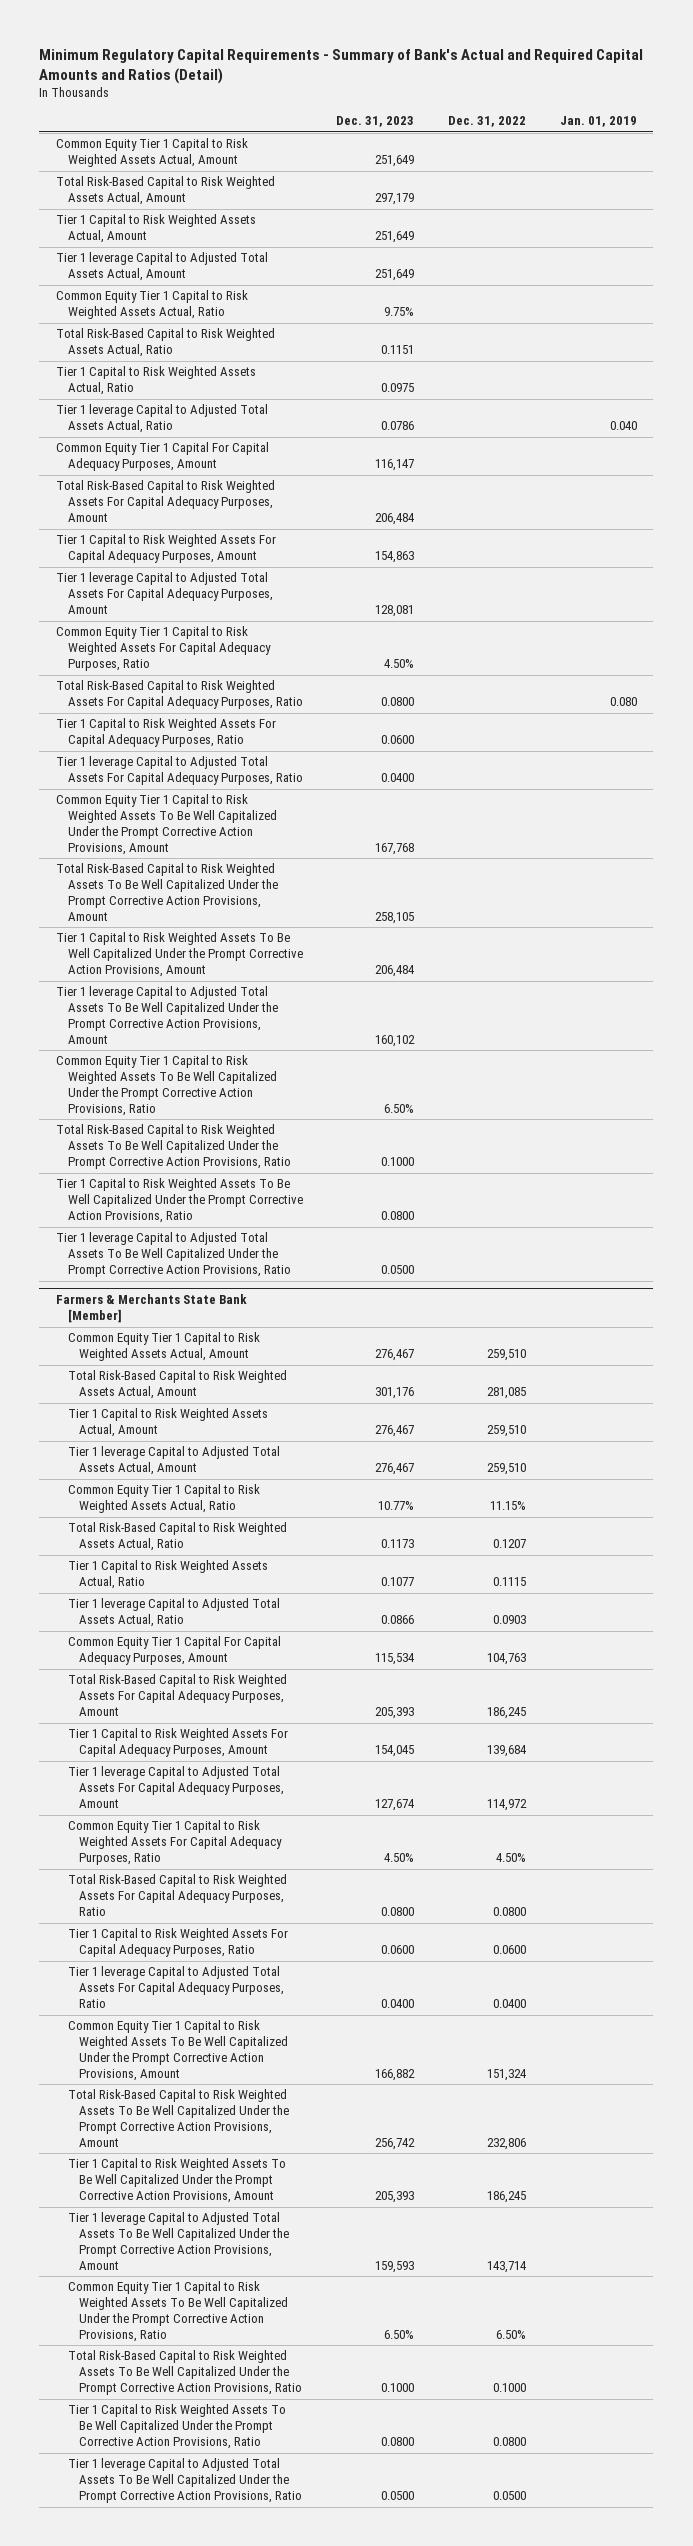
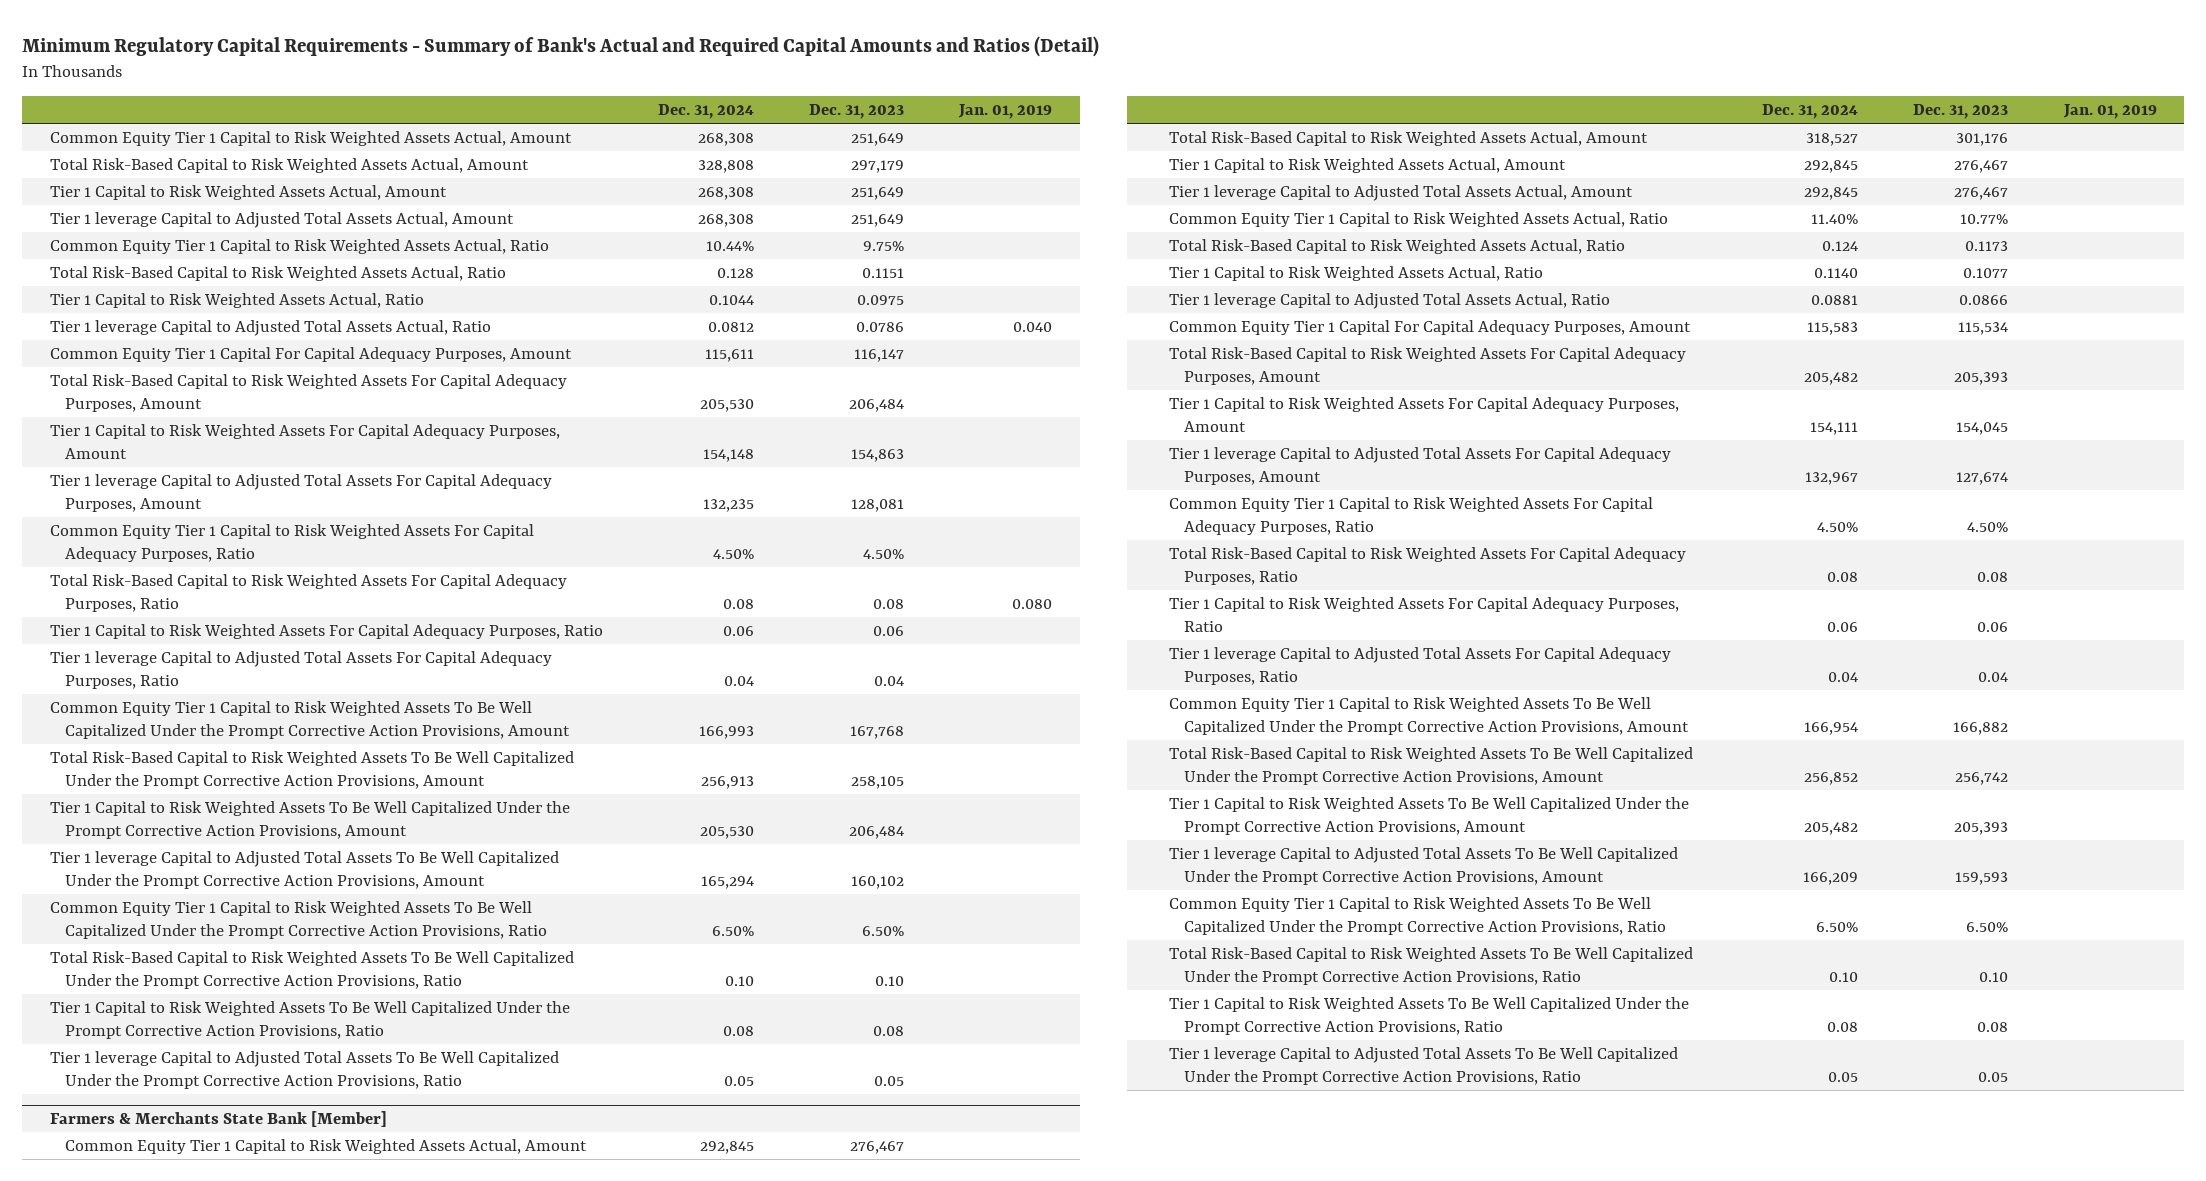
- | Dec. 31, 2023 | Dec. 31, 2022 | Jan. 01, 2019
+ | Dec. 31, 2024 | Dec. 31, 2023 | Jan. 01, 2019
- Total Risk-Based Capital to Risk Weighted Assets For Capital Adequacy Purposes, Ratio | 0.0800 | | 0.080
- Tier 1 Capital to Risk Weighted Assets For Capital Adequacy Purposes, Ratio | 0.0600 | |
- Tier 1 leverage Capital to Adjusted Total Assets For Capital Adequacy Purposes, Ratio | 0.0400 | |
+ Total Risk-Based Capital to Risk Weighted Assets For Capital Adequacy Purposes, Ratio | 0.08 | 0.08 | 0.080
+ Tier 1 Capital to Risk Weighted Assets For Capital Adequacy Purposes, Ratio | 0.06 | 0.06 |
+ Tier 1 leverage Capital to Adjusted Total Assets For Capital Adequacy Purposes, Ratio | 0.04 | 0.04 |
- Total Risk-Based Capital to Risk Weighted Assets To Be Well Capitalized Under the Prompt Corrective Action Provisions, Ratio | 0.1000 | |
- Tier 1 Capital to Risk Weighted Assets To Be Well Capitalized Under the Prompt Corrective Action Provisions, Ratio | 0.0800 | |
- Tier 1 leverage Capital to Adjusted Total Assets To Be Well Capitalized Under the Prompt Corrective Action Provisions, Ratio | 0.0500 | |
+ Total Risk-Based Capital to Risk Weighted Assets To Be Well Capitalized Under the Prompt Corrective Action Provisions, Ratio | 0.10 | 0.10 |
+ Tier 1 Capital to Risk Weighted Assets To Be Well Capitalized Under the Prompt Corrective Action Provisions, Ratio | 0.08 | 0.08 |
+ Tier 1 leverage Capital to Adjusted Total Assets To Be Well Capitalized Under the Prompt Corrective Action Provisions, Ratio | 0.05 | 0.05 |
@ Farmers & Merchants State Bank [Member]
- Total Risk-Based Capital to Risk Weighted Assets For Capital Adequacy Purposes, Ratio | 0.0800 | 0.0800 |
- Tier 1 Capital to Risk Weighted Assets For Capital Adequacy Purposes, Ratio | 0.0600 | 0.0600 |
- Tier 1 leverage Capital to Adjusted Total Assets For Capital Adequacy Purposes, Ratio | 0.0400 | 0.0400 |
+ Total Risk-Based Capital to Risk Weighted Assets For Capital Adequacy Purposes, Ratio | 0.08 | 0.08 |
+ Tier 1 Capital to Risk Weighted Assets For Capital Adequacy Purposes, Ratio | 0.06 | 0.06 |
+ Tier 1 leverage Capital to Adjusted Total Assets For Capital Adequacy Purposes, Ratio | 0.04 | 0.04 |
- Total Risk-Based Capital to Risk Weighted Assets To Be Well Capitalized Under the Prompt Corrective Action Provisions, Ratio | 0.1000 | 0.1000 |
- Tier 1 Capital to Risk Weighted Assets To Be Well Capitalized Under the Prompt Corrective Action Provisions, Ratio | 0.0800 | 0.0800 |
- Tier 1 leverage Capital to Adjusted Total Assets To Be Well Capitalized Under the Prompt Corrective Action Provisions, Ratio | 0.0500 | 0.0500 |
+ Total Risk-Based Capital to Risk Weighted Assets To Be Well Capitalized Under the Prompt Corrective Action Provisions, Ratio | 0.10 | 0.10 |
+ Tier 1 Capital to Risk Weighted Assets To Be Well Capitalized Under the Prompt Corrective Action Provisions, Ratio | 0.08 | 0.08 |
+ Tier 1 leverage Capital to Adjusted Total Assets To Be Well Capitalized Under the Prompt Corrective Action Provisions, Ratio | 0.05 | 0.05 |

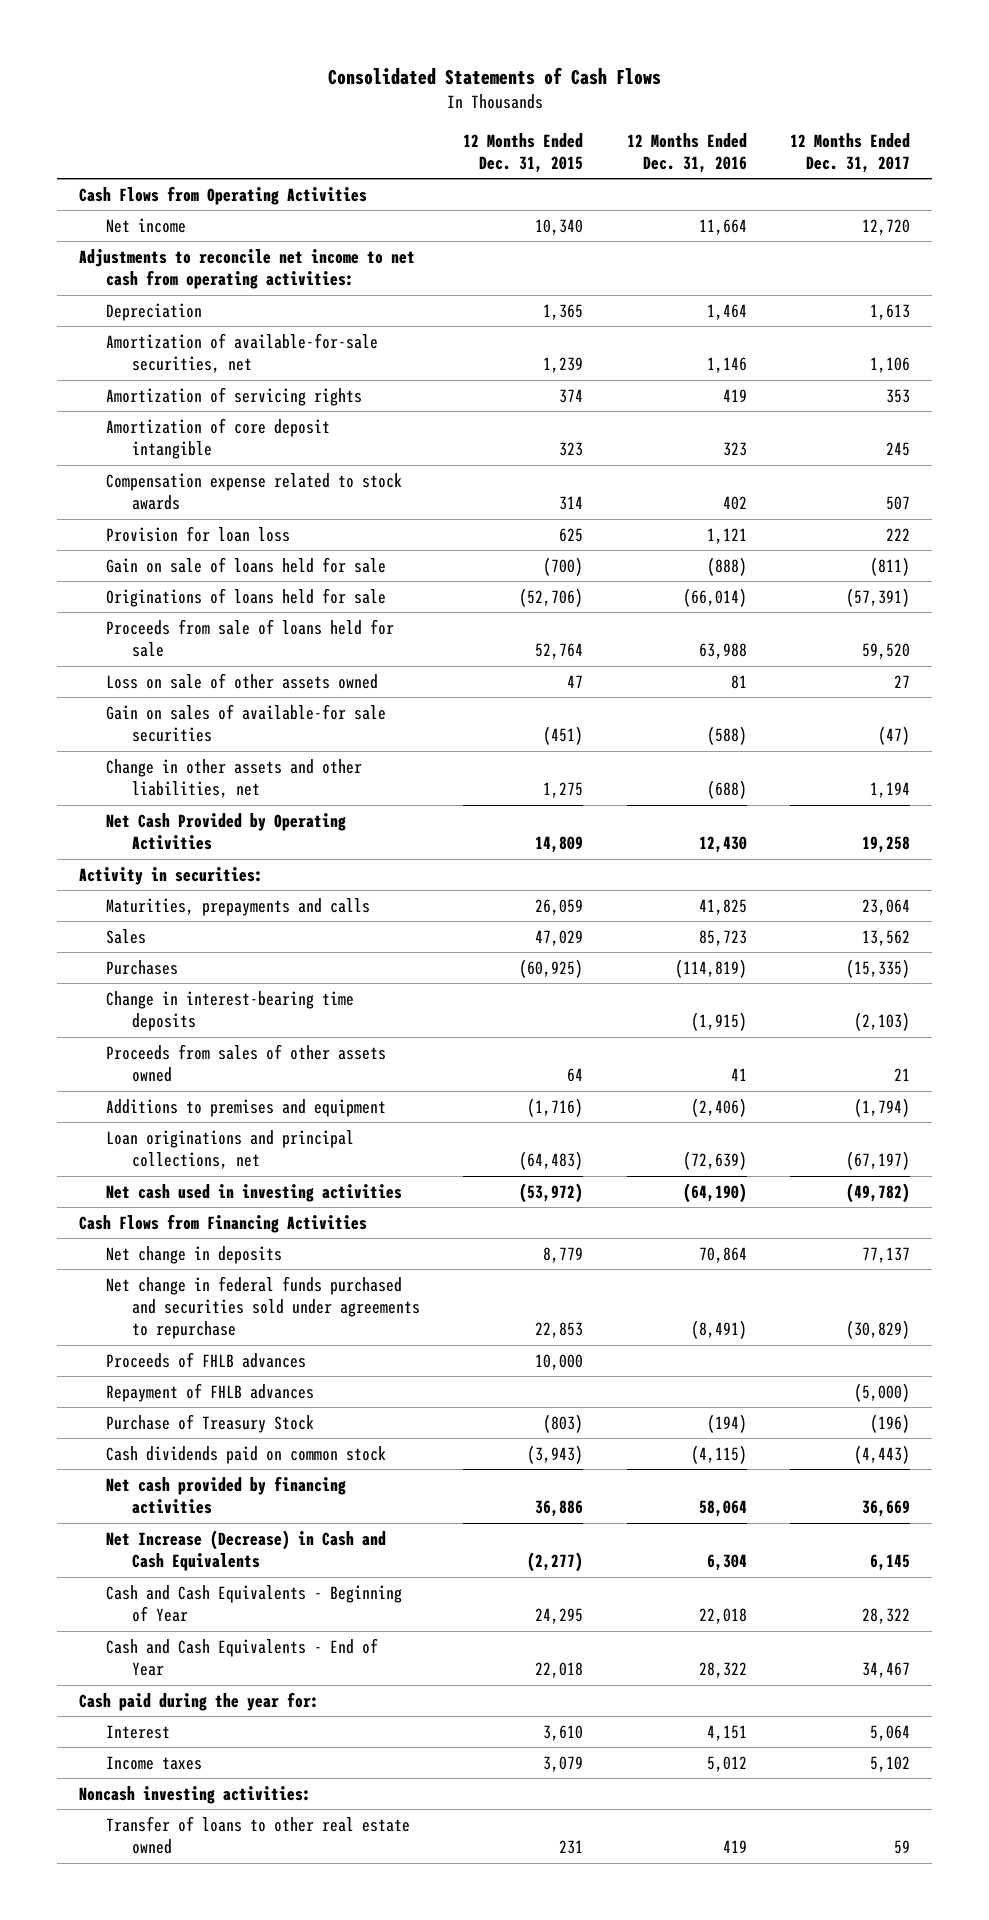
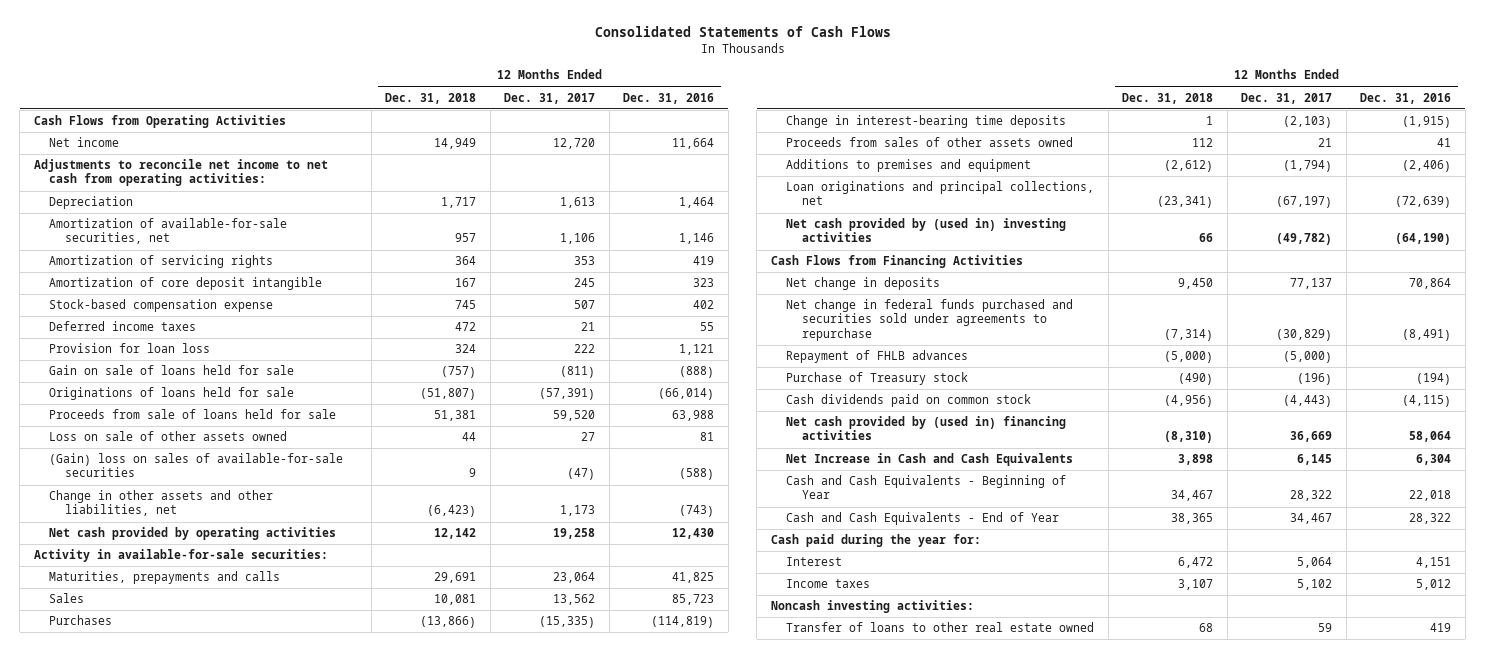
- | 12 Months Ended Dec. 31, 2015 | 12 Months Ended Dec. 31, 2016 | 12 Months Ended Dec. 31, 2017
+ | 12 Months Ended Dec. 31, 2018 | 12 Months Ended Dec. 31, 2017 | 12 Months Ended Dec. 31, 2016
- Compensation expense related to stock awards | 314 | 402 | 507
+ Stock-based compensation expense | 745 | 507 | 402
+ Deferred income taxes | 472 | 21 | 55
- Gain on sales of available-for sale securities | (451) | (588) | (47)
- Change in other assets and other liabilities, net | 1,275 | (688) | 1,194
- Net Cash Provided by Operating Activities | 14,809 | 12,430 | 19,258
- Activity in securities:
+ (Gain) loss on sales of available-for-sale securities | 9 | (47) | (588)
+ Change in other assets and other liabilities, net | (6,423) | 1,173 | (743)
+ Net cash provided by operating activities | 12,142 | 19,258 | 12,430
+ Activity in available-for-sale securities:
- Net cash used in investing activities | (53,972) | (64,190) | (49,782)
+ Net cash provided by (used in) investing activities | 66 | (49,782) | (64,190)
- Proceeds of FHLB advances | 10,000 | |
- Purchase of Treasury Stock | (803) | (194) | (196)
+ Purchase of Treasury stock | (490) | (196) | (194)
- Net cash provided by financing activities | 36,886 | 58,064 | 36,669
- Net Increase (Decrease) in Cash and Cash Equivalents | (2,277) | 6,304 | 6,145
+ Net cash provided by (used in) financing activities | (8,310) | 36,669 | 58,064
+ Net Increase in Cash and Cash Equivalents | 3,898 | 6,145 | 6,304

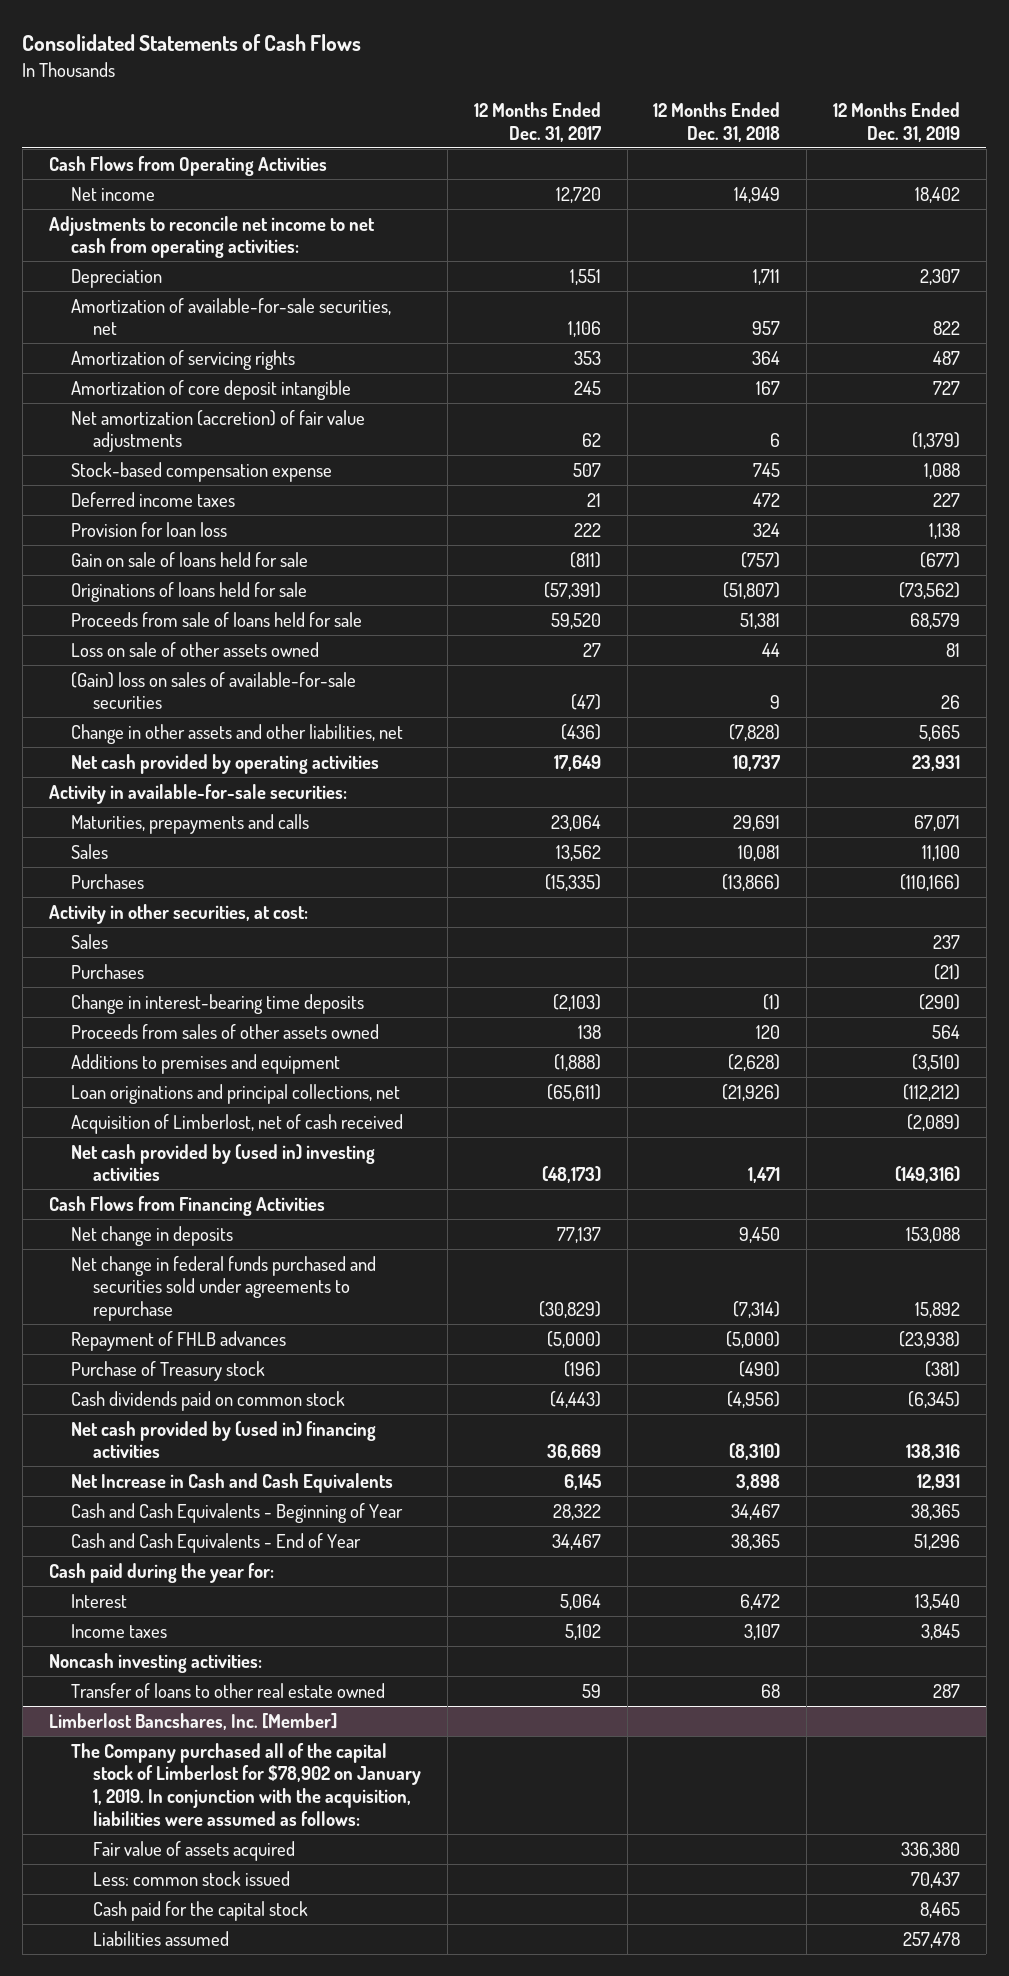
- | 12 Months Ended Dec. 31, 2018 | 12 Months Ended Dec. 31, 2017 | 12 Months Ended Dec. 31, 2016
+ | 12 Months Ended Dec. 31, 2017 | 12 Months Ended Dec. 31, 2018 | 12 Months Ended Dec. 31, 2019
- Depreciation | 1,717 | 1,613 | 1,464
+ Depreciation | 1,551 | 1,711 | 2,307
+ Net amortization (accretion) of fair value adjustments | 62 | 6 | (1,379)
- Change in other assets and other liabilities, net | (6,423) | 1,173 | (743)
- Net cash provided by operating activities | 12,142 | 19,258 | 12,430
+ Change in other assets and other liabilities, net | (436) | (7,828) | 5,665
+ Net cash provided by operating activities | 17,649 | 10,737 | 23,931
- Change in interest-bearing time deposits | 1 | (2,103) | (1,915)
- Proceeds from sales of other assets owned | 112 | 21 | 41
- Additions to premises and equipment | (2,612) | (1,794) | (2,406)
- Loan originations and principal collections, net | (23,341) | (67,197) | (72,639)
- Net cash provided by (used in) investing activities | 66 | (49,782) | (64,190)
+ Activity in other securities, at cost:
+ Sales | | | 237
+ Purchases | | | (21)
+ Change in interest-bearing time deposits | (2,103) | (1) | (290)
+ Proceeds from sales of other assets owned | 138 | 120 | 564
+ Additions to premises and equipment | (1,888) | (2,628) | (3,510)
+ Loan originations and principal collections, net | (65,611) | (21,926) | (112,212)
+ Acquisition of Limberlost, net of cash received | | | (2,089)
+ Net cash provided by (used in) investing activities | (48,173) | 1,471 | (149,316)
+ Limberlost Bancshares, Inc. [Member]
+ The Company purchased all of the capital stock of Limberlost for $78,902 on January 1, 2019. In conjunction with the acquisition, liabilities were assumed as follows:
+ Fair value of assets acquired | | | 336,380
+ Less: common stock issued | | | 70,437
+ Cash paid for the capital stock | | | 8,465
+ Liabilities assumed | | | 257,478

